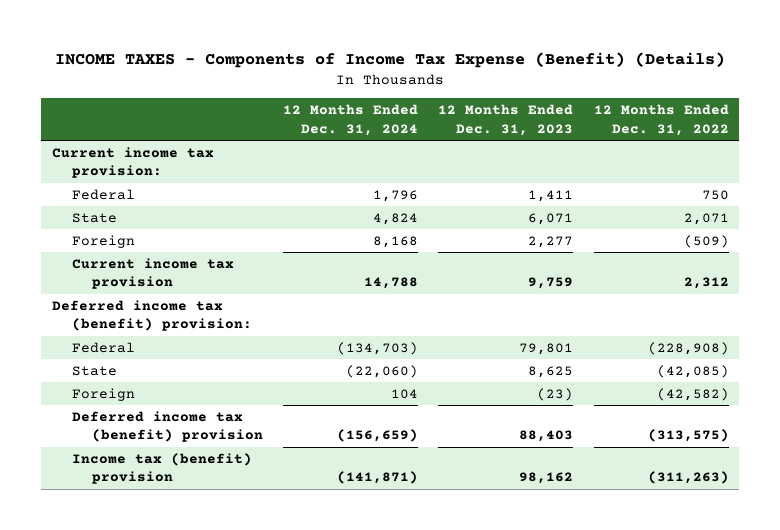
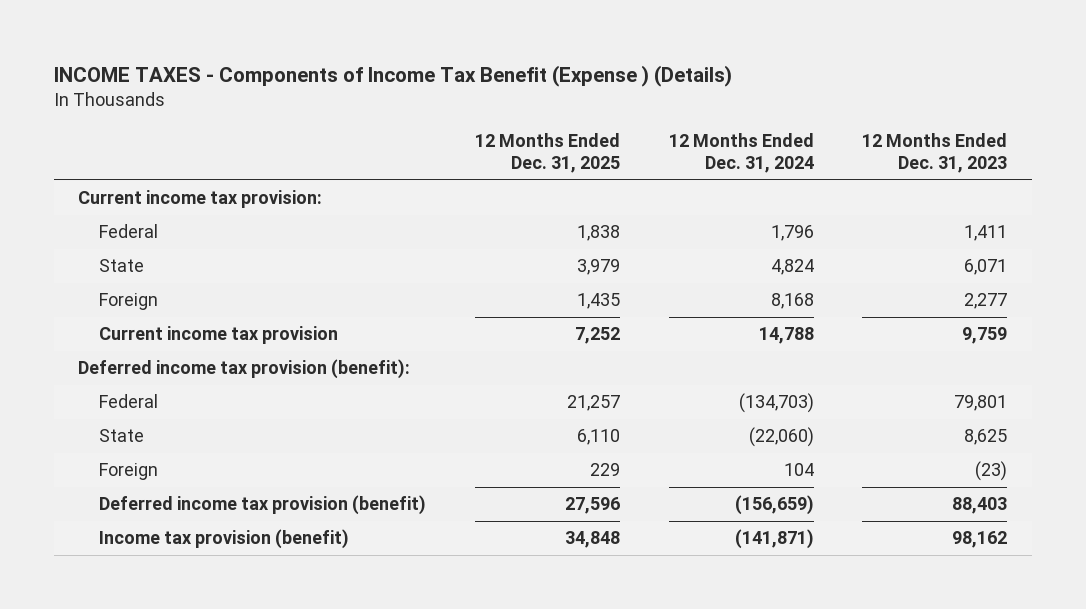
- INCOME TAXES - Components of Income Tax Expense (Benefit) (Details)
+ INCOME TAXES - Components of Income Tax Benefit (Expense ) (Details)
- | 12 Months Ended Dec. 31, 2024 | 12 Months Ended Dec. 31, 2023 | 12 Months Ended Dec. 31, 2022
+ | 12 Months Ended Dec. 31, 2025 | 12 Months Ended Dec. 31, 2024 | 12 Months Ended Dec. 31, 2023
- Deferred income tax (benefit) provision:
+ Deferred income tax provision (benefit):
- Deferred income tax (benefit) provision | (156,659) | 88,403 | (313,575)
- Income tax (benefit) provision | (141,871) | 98,162 | (311,263)
+ Deferred income tax provision (benefit) | 27,596 | (156,659) | 88,403
+ Income tax provision (benefit) | 34,848 | (141,871) | 98,162

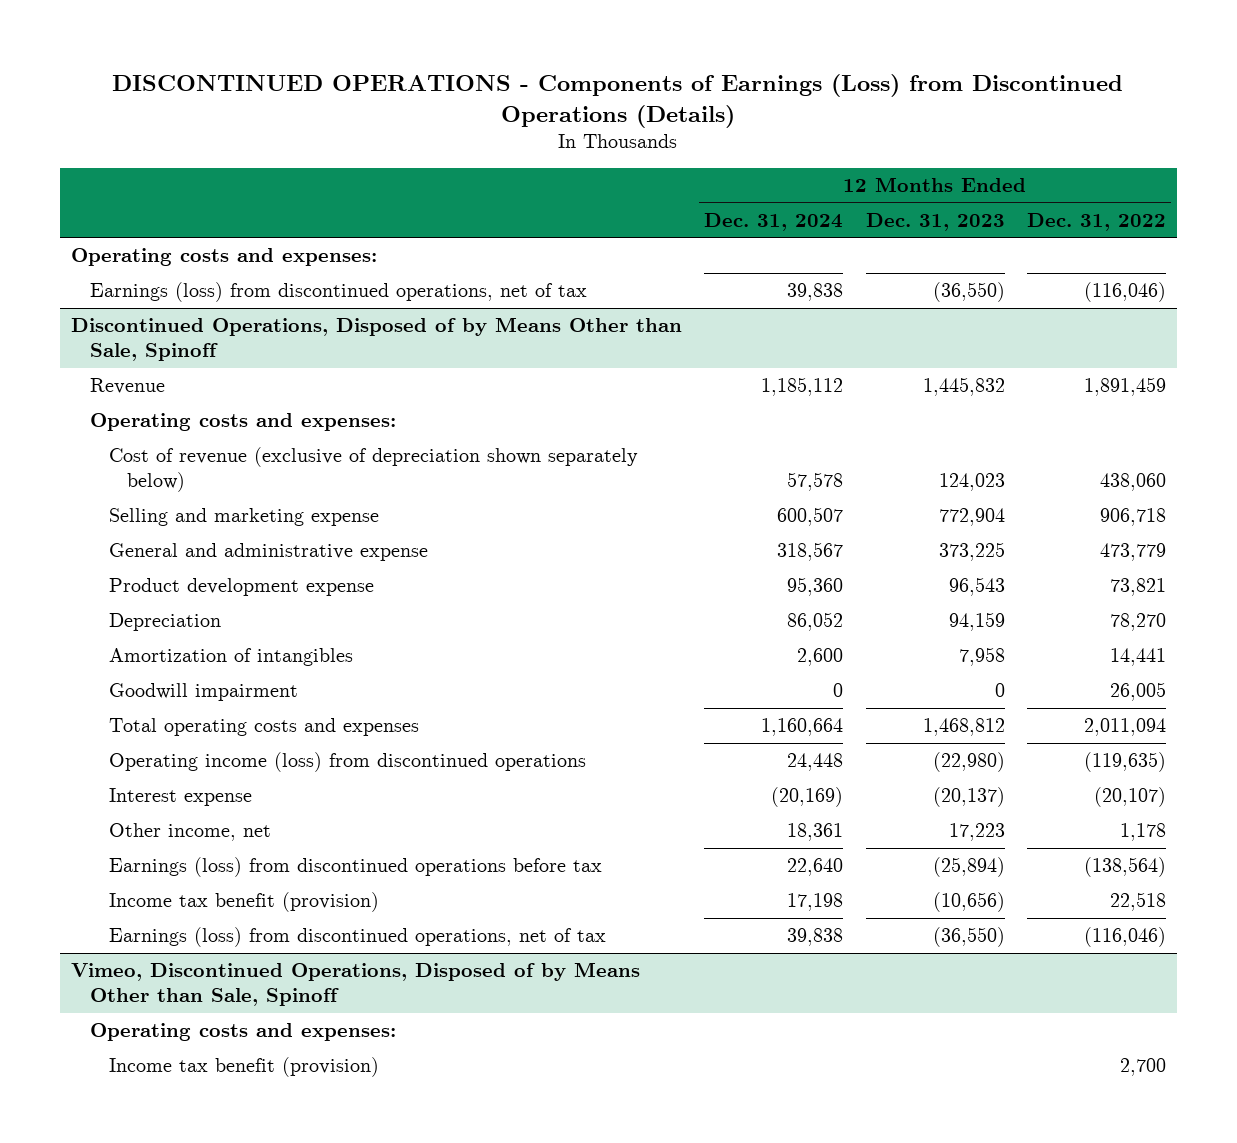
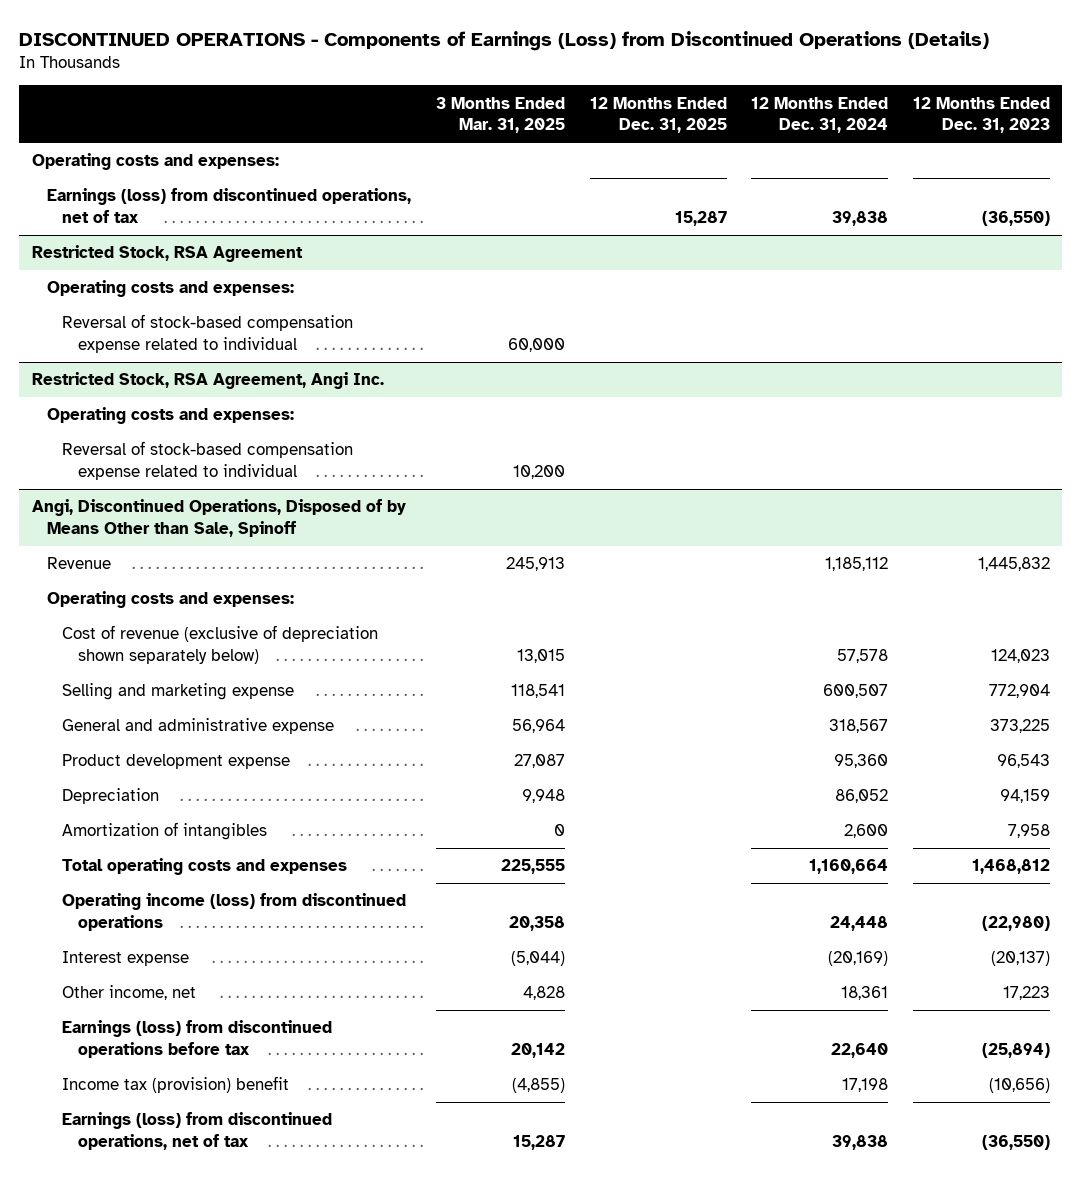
- | 12 Months Ended Dec. 31, 2024 | 12 Months Ended Dec. 31, 2023 | 12 Months Ended Dec. 31, 2022
+ | 3 Months Ended Mar. 31, 2025 | 12 Months Ended Dec. 31, 2025 | 12 Months Ended Dec. 31, 2024 | 12 Months Ended Dec. 31, 2023
- Discontinued Operations, Disposed of by Means Other than Sale, Spinoff
+ Restricted Stock, RSA Agreement
+ Operating costs and expenses:
+ Reversal of stock-based compensation expense related to individual | 60,000 | | |
+ Restricted Stock, RSA Agreement, Angi Inc.
+ Operating costs and expenses:
+ Reversal of stock-based compensation expense related to individual | 10,200 | | |
+ Angi, Discontinued Operations, Disposed of by Means Other than Sale, Spinoff
- Goodwill impairment | 0 | 0 | 26,005
- Income tax benefit (provision) | 17,198 | (10,656) | 22,518
+ Income tax (provision) benefit | (4,855) | | 17,198 | (10,656)
- Vimeo, Discontinued Operations, Disposed of by Means Other than Sale, Spinoff
- Operating costs and expenses:
- Income tax benefit (provision) | | | 2,700

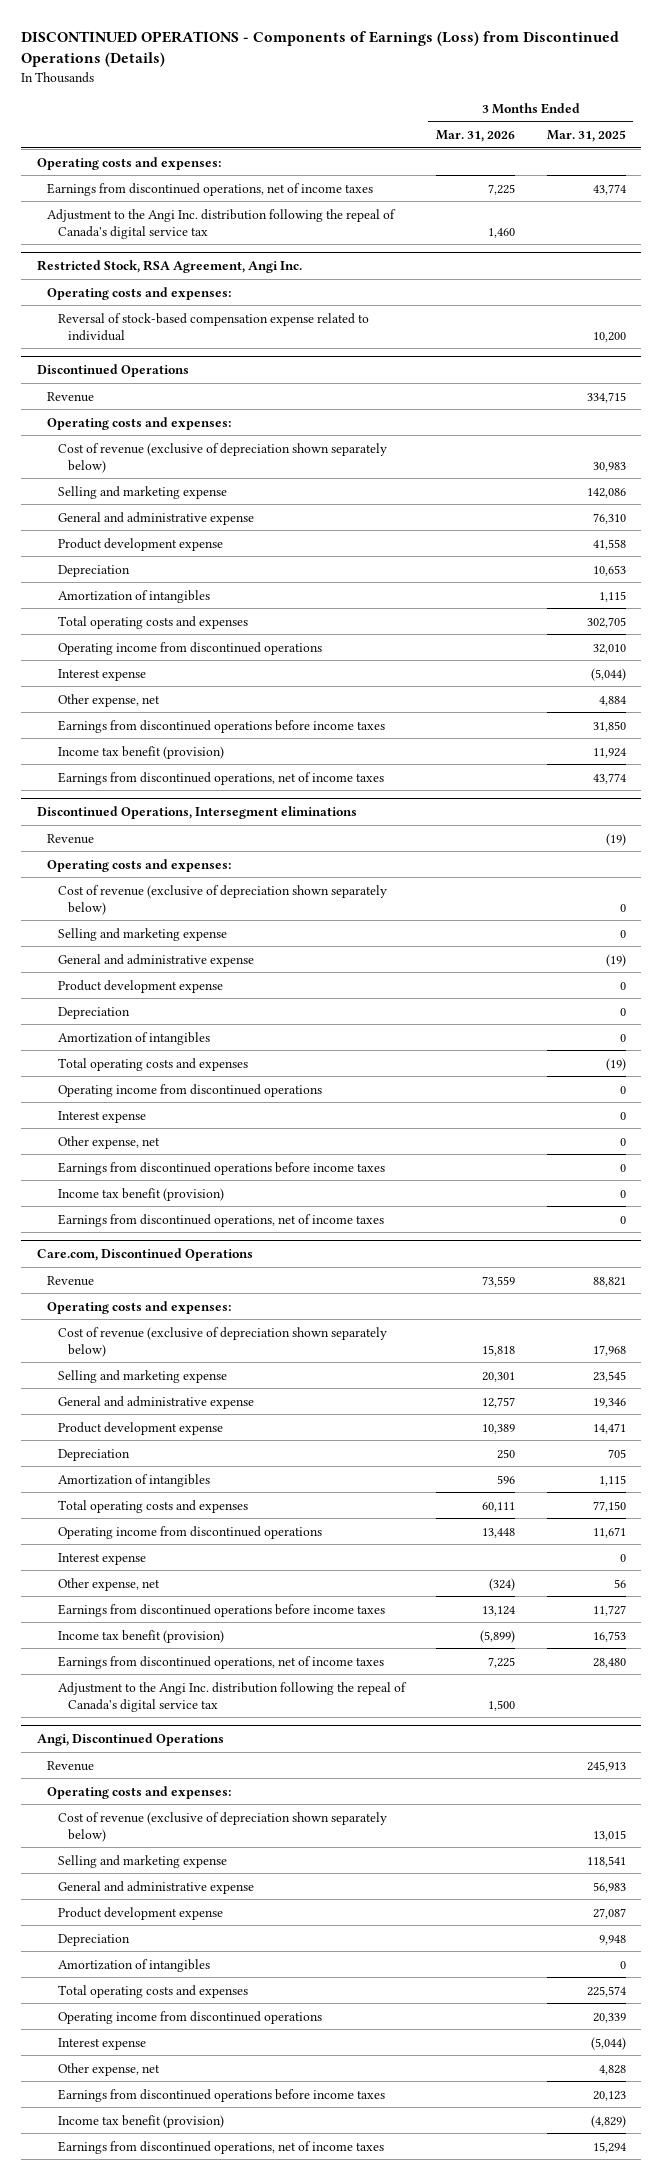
- | 3 Months Ended Mar. 31, 2025 | 12 Months Ended Dec. 31, 2025 | 12 Months Ended Dec. 31, 2024 | 12 Months Ended Dec. 31, 2023
+ | 3 Months Ended Mar. 31, 2026 | 3 Months Ended Mar. 31, 2025
- Earnings (loss) from discontinued operations, net of tax | | 15,287 | 39,838 | (36,550)
- Restricted Stock, RSA Agreement
- Operating costs and expenses:
- Reversal of stock-based compensation expense related to individual | 60,000 | | |
+ Earnings from discontinued operations, net of income taxes | 7,225 | 43,774
+ Adjustment to the Angi Inc. distribution following the repeal of Canada's digital service tax | 1,460 |
- Angi, Discontinued Operations, Disposed of by Means Other than Sale, Spinoff
+ Discontinued Operations
+ Revenue | | 334,715
+ Operating costs and expenses:
+ Cost of revenue (exclusive of depreciation shown separately below) | | 30,983
+ Selling and marketing expense | | 142,086
+ General and administrative expense | | 76,310
+ Product development expense | | 41,558
+ Depreciation | | 10,653
+ Amortization of intangibles | | 1,115
+ Total operating costs and expenses | | 302,705
+ Operating income from discontinued operations | | 32,010
+ Interest expense | | (5,044)
+ Other expense, net | | 4,884
+ Earnings from discontinued operations before income taxes | | 31,850
+ Income tax benefit (provision) | | 11,924
+ Earnings from discontinued operations, net of income taxes | | 43,774
+ Discontinued Operations, Intersegment eliminations
+ Revenue | | (19)
+ Operating costs and expenses:
+ Cost of revenue (exclusive of depreciation shown separately below) | | 0
+ Selling and marketing expense | | 0
+ General and administrative expense | | (19)
+ Product development expense | | 0
+ Depreciation | | 0
+ Amortization of intangibles | | 0
+ Total operating costs and expenses | | (19)
+ Operating income from discontinued operations | | 0
+ Interest expense | | 0
+ Other expense, net | | 0
+ Earnings from discontinued operations before income taxes | | 0
+ Income tax benefit (provision) | | 0
+ Earnings from discontinued operations, net of income taxes | | 0
+ Care.com, Discontinued Operations
+ Revenue | 73,559 | 88,821
+ Operating costs and expenses:
+ Cost of revenue (exclusive of depreciation shown separately below) | 15,818 | 17,968
+ Selling and marketing expense | 20,301 | 23,545
+ General and administrative expense | 12,757 | 19,346
+ Product development expense | 10,389 | 14,471
+ Depreciation | 250 | 705
+ Amortization of intangibles | 596 | 1,115
+ Total operating costs and expenses | 60,111 | 77,150
+ Operating income from discontinued operations | 13,448 | 11,671
+ Interest expense | | 0
+ Other expense, net | (324) | 56
+ Earnings from discontinued operations before income taxes | 13,124 | 11,727
+ Income tax benefit (provision) | (5,899) | 16,753
+ Earnings from discontinued operations, net of income taxes | 7,225 | 28,480
+ Adjustment to the Angi Inc. distribution following the repeal of Canada's digital service tax | 1,500 |
+ Angi, Discontinued Operations
- General and administrative expense | 56,964 | | 318,567 | 373,225
+ General and administrative expense | | 56,983
- Total operating costs and expenses | 225,555 | | 1,160,664 | 1,468,812
- Operating income (loss) from discontinued operations | 20,358 | | 24,448 | (22,980)
+ Total operating costs and expenses | | 225,574
+ Operating income from discontinued operations | | 20,339
- Other income, net | 4,828 | | 18,361 | 17,223
- Earnings (loss) from discontinued operations before tax | 20,142 | | 22,640 | (25,894)
- Income tax (provision) benefit | (4,855) | | 17,198 | (10,656)
- Earnings (loss) from discontinued operations, net of tax | 15,287 | | 39,838 | (36,550)
+ Other expense, net | | 4,828
+ Earnings from discontinued operations before income taxes | | 20,123
+ Income tax benefit (provision) | | (4,829)
+ Earnings from discontinued operations, net of income taxes | | 15,294

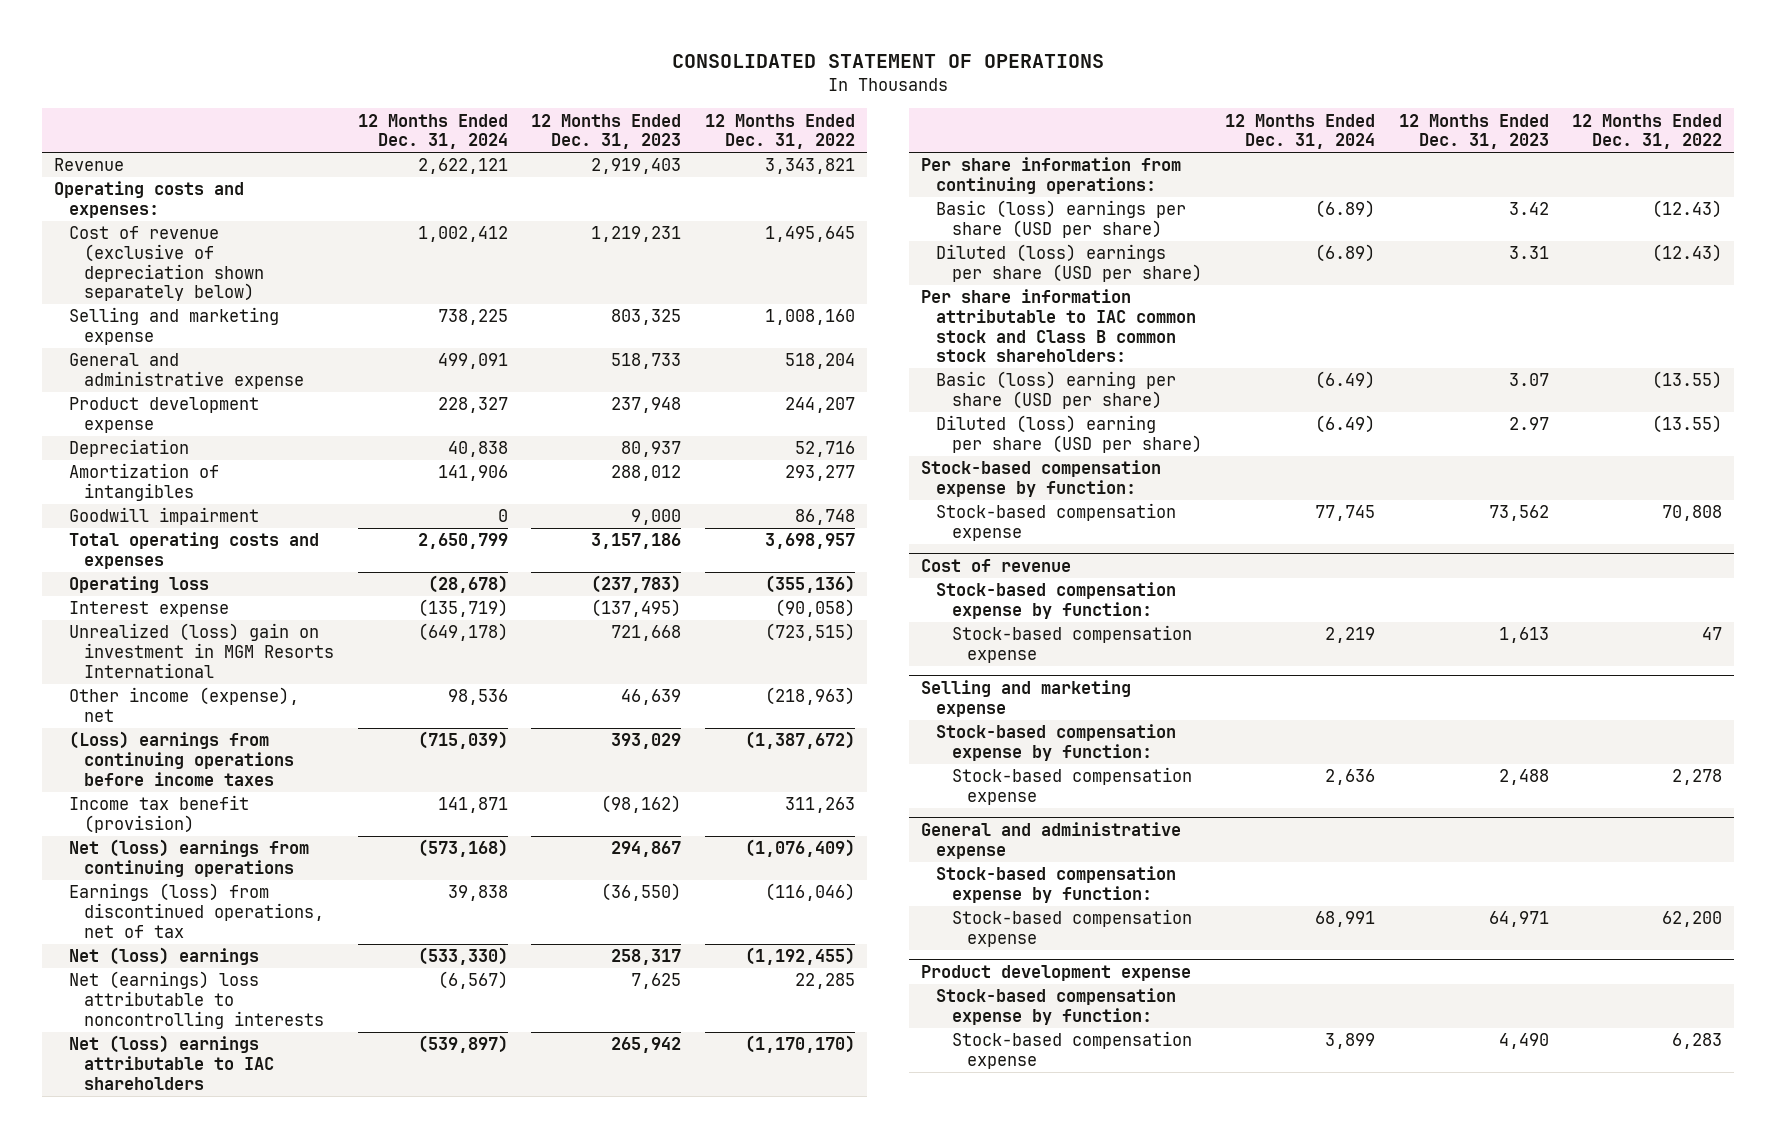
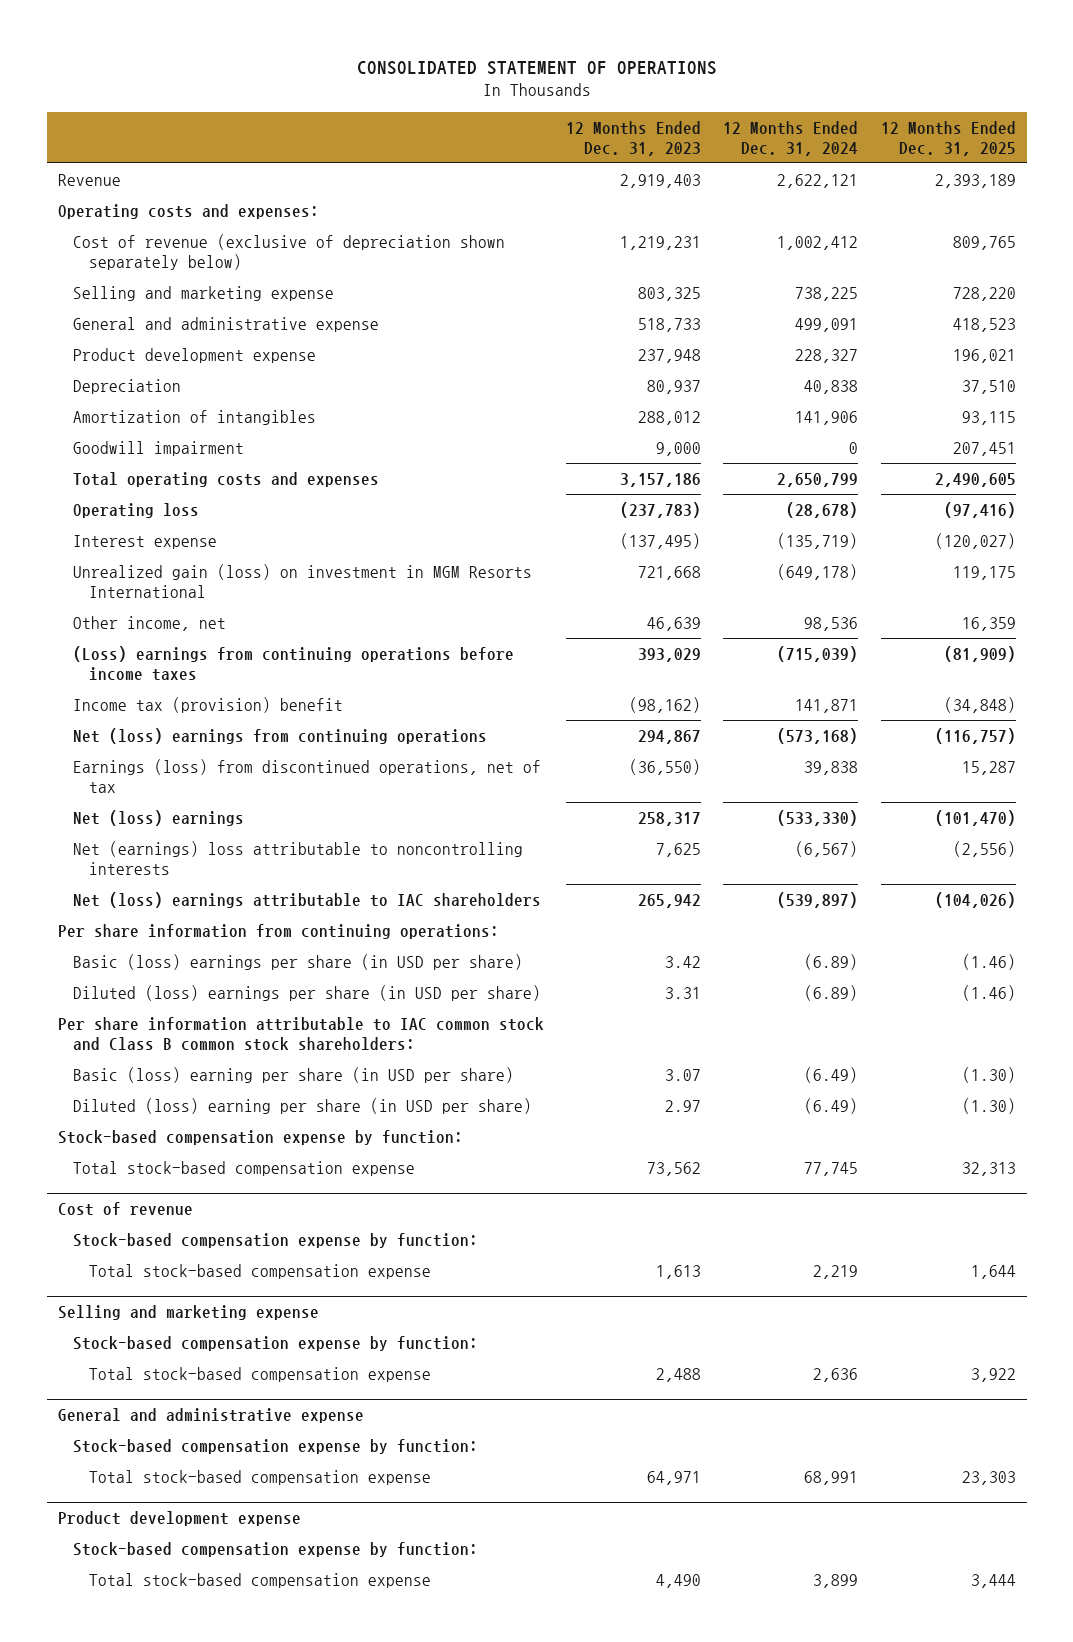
- | 12 Months Ended Dec. 31, 2024 | 12 Months Ended Dec. 31, 2023 | 12 Months Ended Dec. 31, 2022
+ | 12 Months Ended Dec. 31, 2023 | 12 Months Ended Dec. 31, 2024 | 12 Months Ended Dec. 31, 2025
- Unrealized (loss) gain on investment in MGM Resorts International | (649,178) | 721,668 | (723,515)
- Other income (expense), net | 98,536 | 46,639 | (218,963)
+ Unrealized gain (loss) on investment in MGM Resorts International | 721,668 | (649,178) | 119,175
+ Other income, net | 46,639 | 98,536 | 16,359
- Income tax benefit (provision) | 141,871 | (98,162) | 311,263
+ Income tax (provision) benefit | (98,162) | 141,871 | (34,848)
- Basic (loss) earnings per share (USD per share) | (6.89) | 3.42 | (12.43)
- Diluted (loss) earnings per share (USD per share) | (6.89) | 3.31 | (12.43)
+ Basic (loss) earnings per share (in USD per share) | 3.42 | (6.89) | (1.46)
+ Diluted (loss) earnings per share (in USD per share) | 3.31 | (6.89) | (1.46)
- Basic (loss) earning per share (USD per share) | (6.49) | 3.07 | (13.55)
- Diluted (loss) earning per share (USD per share) | (6.49) | 2.97 | (13.55)
+ Basic (loss) earning per share (in USD per share) | 3.07 | (6.49) | (1.30)
+ Diluted (loss) earning per share (in USD per share) | 2.97 | (6.49) | (1.30)
- Stock-based compensation expense | 77,745 | 73,562 | 70,808
+ Total stock-based compensation expense | 73,562 | 77,745 | 32,313
@ Cost of revenue
- Stock-based compensation expense | 2,219 | 1,613 | 47
+ Total stock-based compensation expense | 1,613 | 2,219 | 1,644
@ Selling and marketing expense
- Stock-based compensation expense | 2,636 | 2,488 | 2,278
+ Total stock-based compensation expense | 2,488 | 2,636 | 3,922
@ General and administrative expense
- Stock-based compensation expense | 68,991 | 64,971 | 62,200
+ Total stock-based compensation expense | 64,971 | 68,991 | 23,303
@ Product development expense
- Stock-based compensation expense | 3,899 | 4,490 | 6,283
+ Total stock-based compensation expense | 4,490 | 3,899 | 3,444

